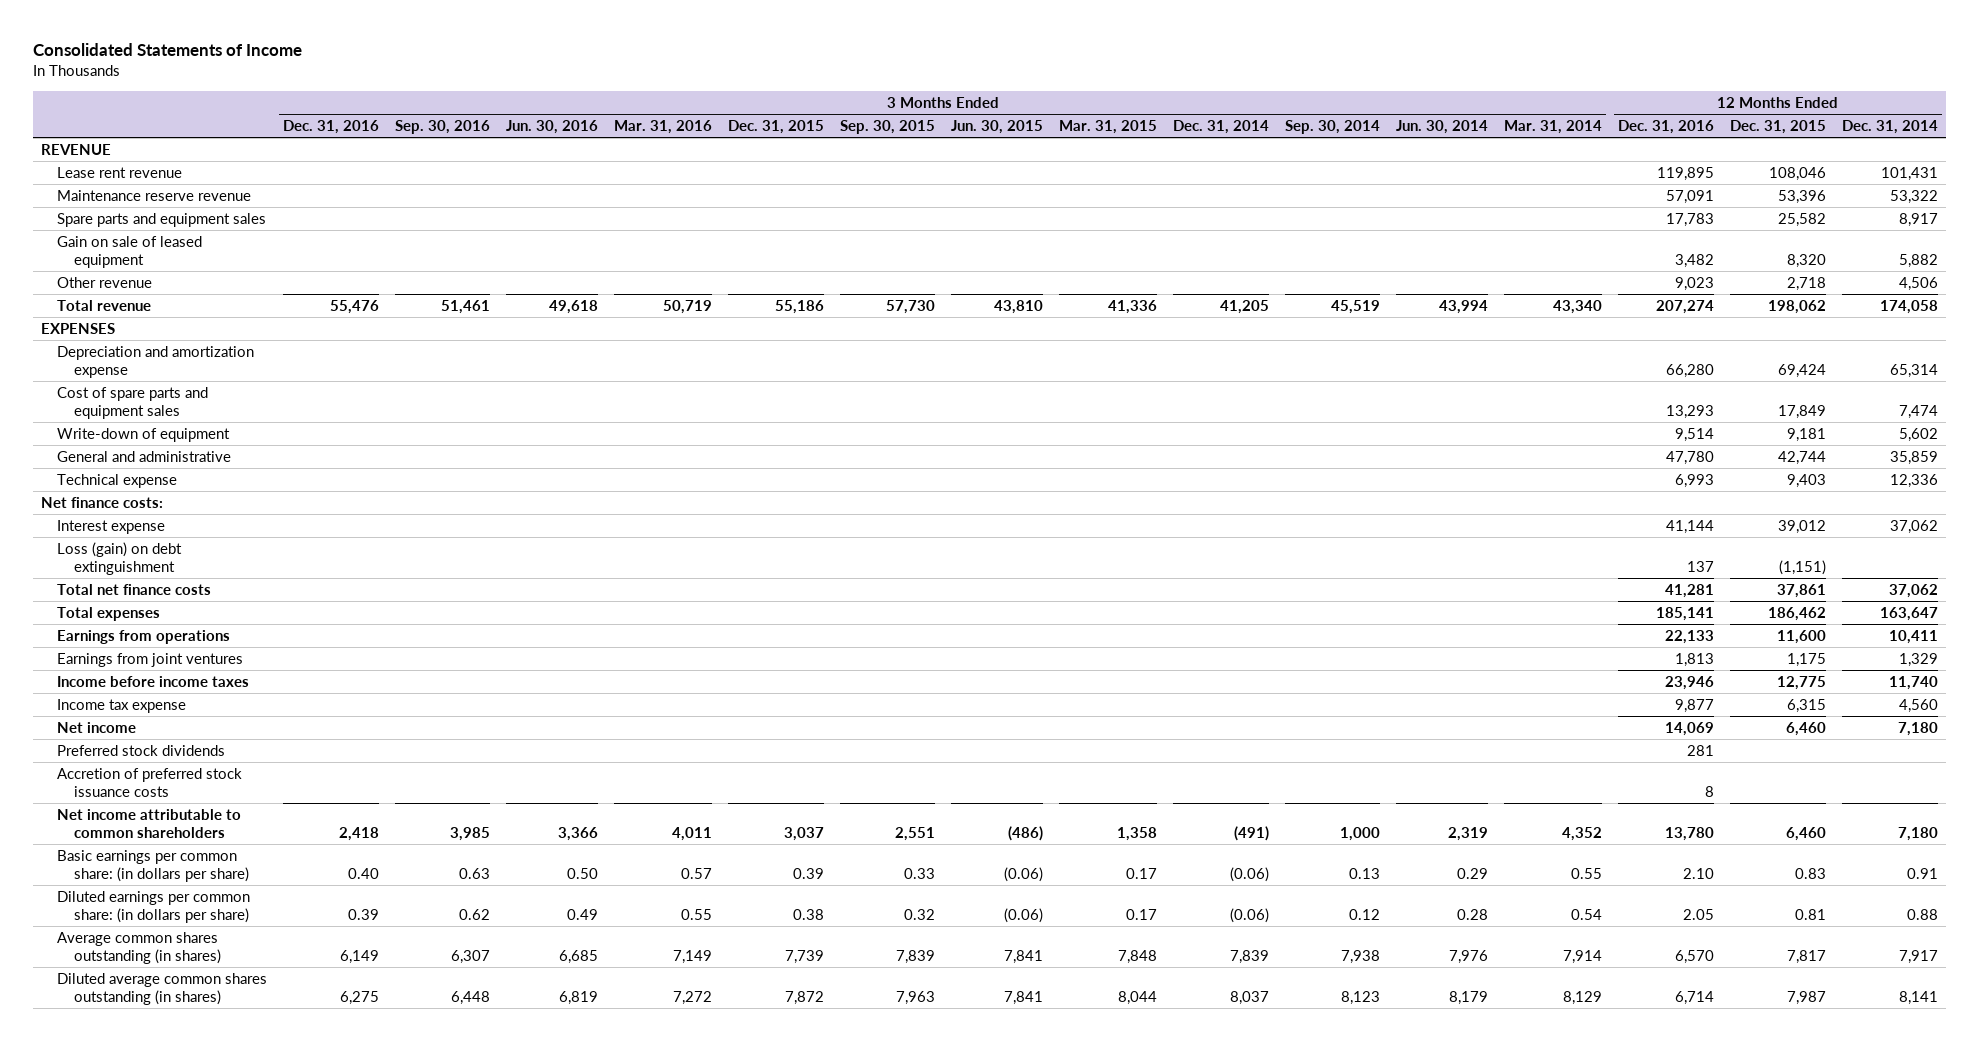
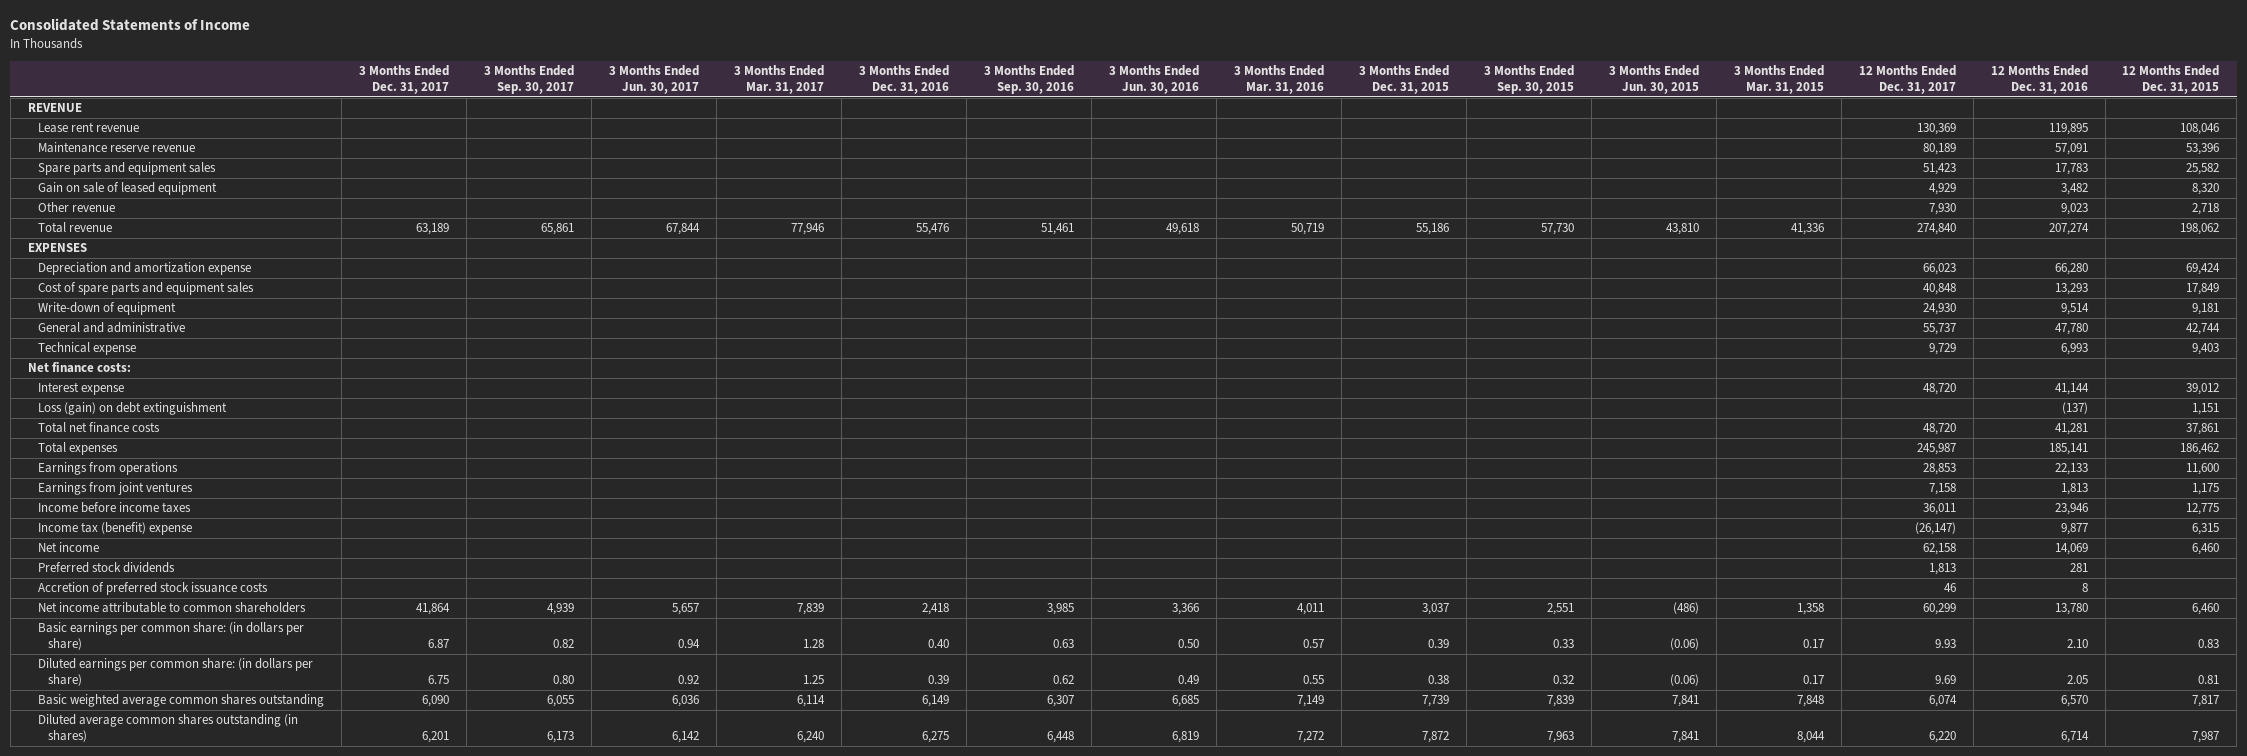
- | 3 Months Ended Dec. 31, 2016 | 3 Months Ended Sep. 30, 2016 | 3 Months Ended Jun. 30, 2016 | 3 Months Ended Mar. 31, 2016 | 3 Months Ended Dec. 31, 2015 | 3 Months Ended Sep. 30, 2015 | 3 Months Ended Jun. 30, 2015 | 3 Months Ended Mar. 31, 2015 | 3 Months Ended Dec. 31, 2014 | 3 Months Ended Sep. 30, 2014 | 3 Months Ended Jun. 30, 2014 | 3 Months Ended Mar. 31, 2014 | 12 Months Ended Dec. 31, 2016 | 12 Months Ended Dec. 31, 2015 | 12 Months Ended Dec. 31, 2014
+ | 3 Months Ended Dec. 31, 2017 | 3 Months Ended Sep. 30, 2017 | 3 Months Ended Jun. 30, 2017 | 3 Months Ended Mar. 31, 2017 | 3 Months Ended Dec. 31, 2016 | 3 Months Ended Sep. 30, 2016 | 3 Months Ended Jun. 30, 2016 | 3 Months Ended Mar. 31, 2016 | 3 Months Ended Dec. 31, 2015 | 3 Months Ended Sep. 30, 2015 | 3 Months Ended Jun. 30, 2015 | 3 Months Ended Mar. 31, 2015 | 12 Months Ended Dec. 31, 2017 | 12 Months Ended Dec. 31, 2016 | 12 Months Ended Dec. 31, 2015
- Loss (gain) on debt extinguishment | | | | | | | | | | | | | 137 | (1,151) |
+ Loss (gain) on debt extinguishment | | | | | | | | | | | | | | (137) | 1,151
- Income tax expense | | | | | | | | | | | | | 9,877 | 6,315 | 4,560
+ Income tax (benefit) expense | | | | | | | | | | | | | (26,147) | 9,877 | 6,315
- Average common shares outstanding (in shares) | 6,149 | 6,307 | 6,685 | 7,149 | 7,739 | 7,839 | 7,841 | 7,848 | 7,839 | 7,938 | 7,976 | 7,914 | 6,570 | 7,817 | 7,917
+ Basic weighted average common shares outstanding | 6,090 | 6,055 | 6,036 | 6,114 | 6,149 | 6,307 | 6,685 | 7,149 | 7,739 | 7,839 | 7,841 | 7,848 | 6,074 | 6,570 | 7,817

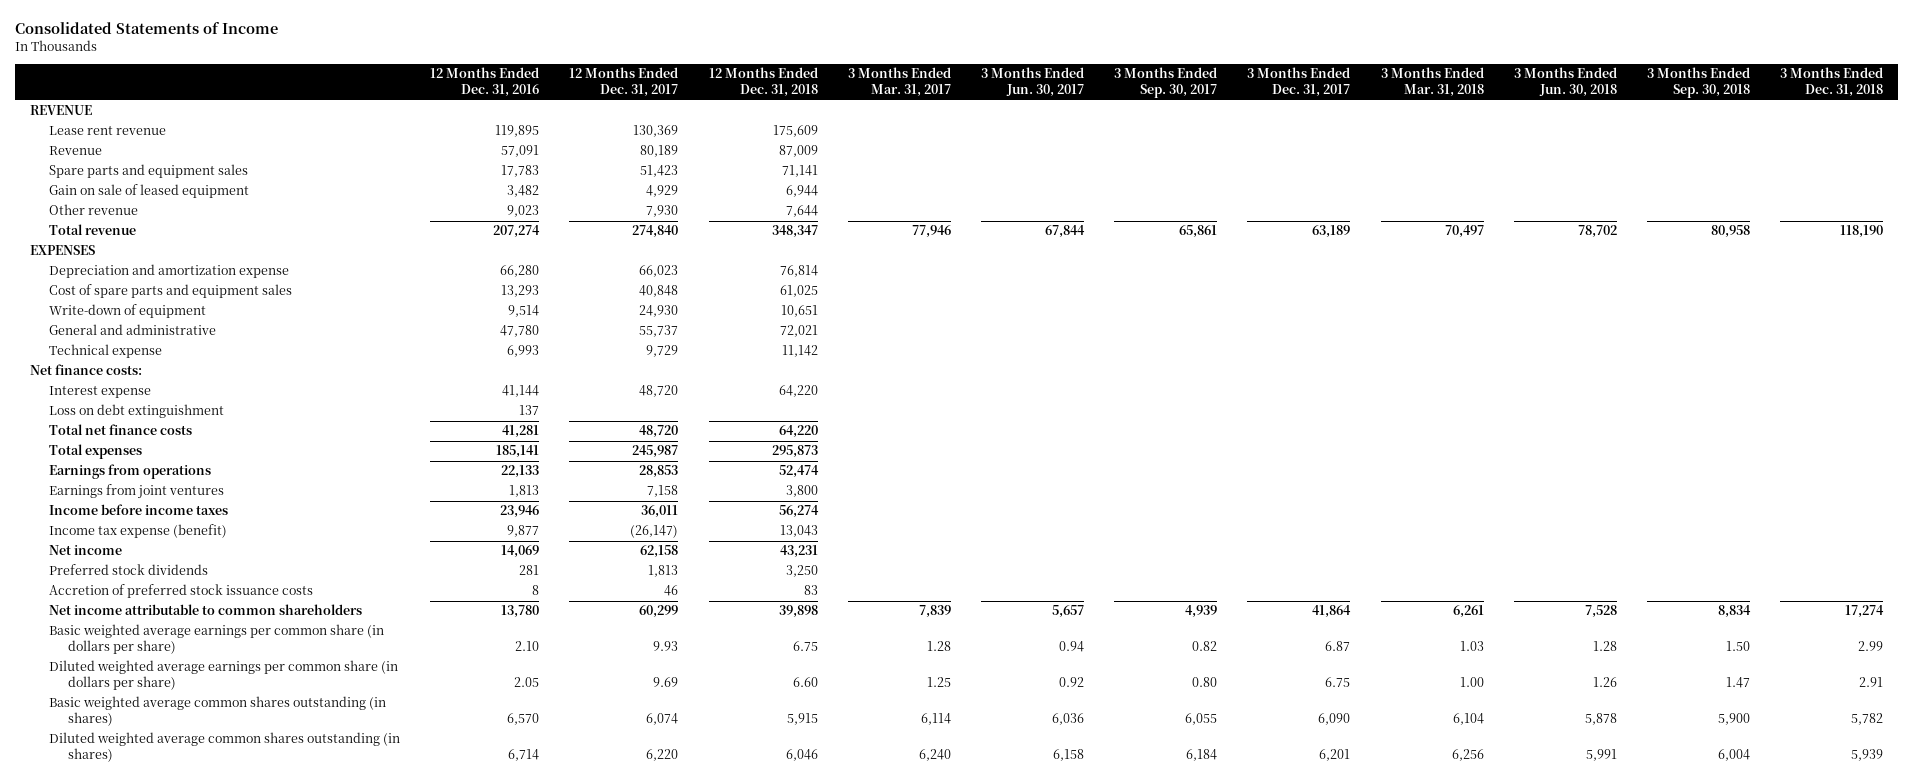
- | 3 Months Ended Dec. 31, 2017 | 3 Months Ended Sep. 30, 2017 | 3 Months Ended Jun. 30, 2017 | 3 Months Ended Mar. 31, 2017 | 3 Months Ended Dec. 31, 2016 | 3 Months Ended Sep. 30, 2016 | 3 Months Ended Jun. 30, 2016 | 3 Months Ended Mar. 31, 2016 | 3 Months Ended Dec. 31, 2015 | 3 Months Ended Sep. 30, 2015 | 3 Months Ended Jun. 30, 2015 | 3 Months Ended Mar. 31, 2015 | 12 Months Ended Dec. 31, 2017 | 12 Months Ended Dec. 31, 2016 | 12 Months Ended Dec. 31, 2015
+ | 12 Months Ended Dec. 31, 2016 | 12 Months Ended Dec. 31, 2017 | 12 Months Ended Dec. 31, 2018 | 3 Months Ended Mar. 31, 2017 | 3 Months Ended Jun. 30, 2017 | 3 Months Ended Sep. 30, 2017 | 3 Months Ended Dec. 31, 2017 | 3 Months Ended Mar. 31, 2018 | 3 Months Ended Jun. 30, 2018 | 3 Months Ended Sep. 30, 2018 | 3 Months Ended Dec. 31, 2018
- Maintenance reserve revenue | | | | | | | | | | | | | 80,189 | 57,091 | 53,396
+ Revenue | 57,091 | 80,189 | 87,009 | | | | | | | |
- Loss (gain) on debt extinguishment | | | | | | | | | | | | | | (137) | 1,151
+ Loss on debt extinguishment | 137 | | | | | | | | | |
- Income tax (benefit) expense | | | | | | | | | | | | | (26,147) | 9,877 | 6,315
+ Income tax expense (benefit) | 9,877 | (26,147) | 13,043 | | | | | | | |
- Basic earnings per common share: (in dollars per share) | 6.87 | 0.82 | 0.94 | 1.28 | 0.40 | 0.63 | 0.50 | 0.57 | 0.39 | 0.33 | (0.06) | 0.17 | 9.93 | 2.10 | 0.83
- Diluted earnings per common share: (in dollars per share) | 6.75 | 0.80 | 0.92 | 1.25 | 0.39 | 0.62 | 0.49 | 0.55 | 0.38 | 0.32 | (0.06) | 0.17 | 9.69 | 2.05 | 0.81
- Basic weighted average common shares outstanding | 6,090 | 6,055 | 6,036 | 6,114 | 6,149 | 6,307 | 6,685 | 7,149 | 7,739 | 7,839 | 7,841 | 7,848 | 6,074 | 6,570 | 7,817
- Diluted average common shares outstanding (in shares) | 6,201 | 6,173 | 6,142 | 6,240 | 6,275 | 6,448 | 6,819 | 7,272 | 7,872 | 7,963 | 7,841 | 8,044 | 6,220 | 6,714 | 7,987
+ Basic weighted average earnings per common share (in dollars per share) | 2.10 | 9.93 | 6.75 | 1.28 | 0.94 | 0.82 | 6.87 | 1.03 | 1.28 | 1.50 | 2.99
+ Diluted weighted average earnings per common share (in dollars per share) | 2.05 | 9.69 | 6.60 | 1.25 | 0.92 | 0.80 | 6.75 | 1.00 | 1.26 | 1.47 | 2.91
+ Basic weighted average common shares outstanding (in shares) | 6,570 | 6,074 | 5,915 | 6,114 | 6,036 | 6,055 | 6,090 | 6,104 | 5,878 | 5,900 | 5,782
+ Diluted weighted average common shares outstanding (in shares) | 6,714 | 6,220 | 6,046 | 6,240 | 6,158 | 6,184 | 6,201 | 6,256 | 5,991 | 6,004 | 5,939

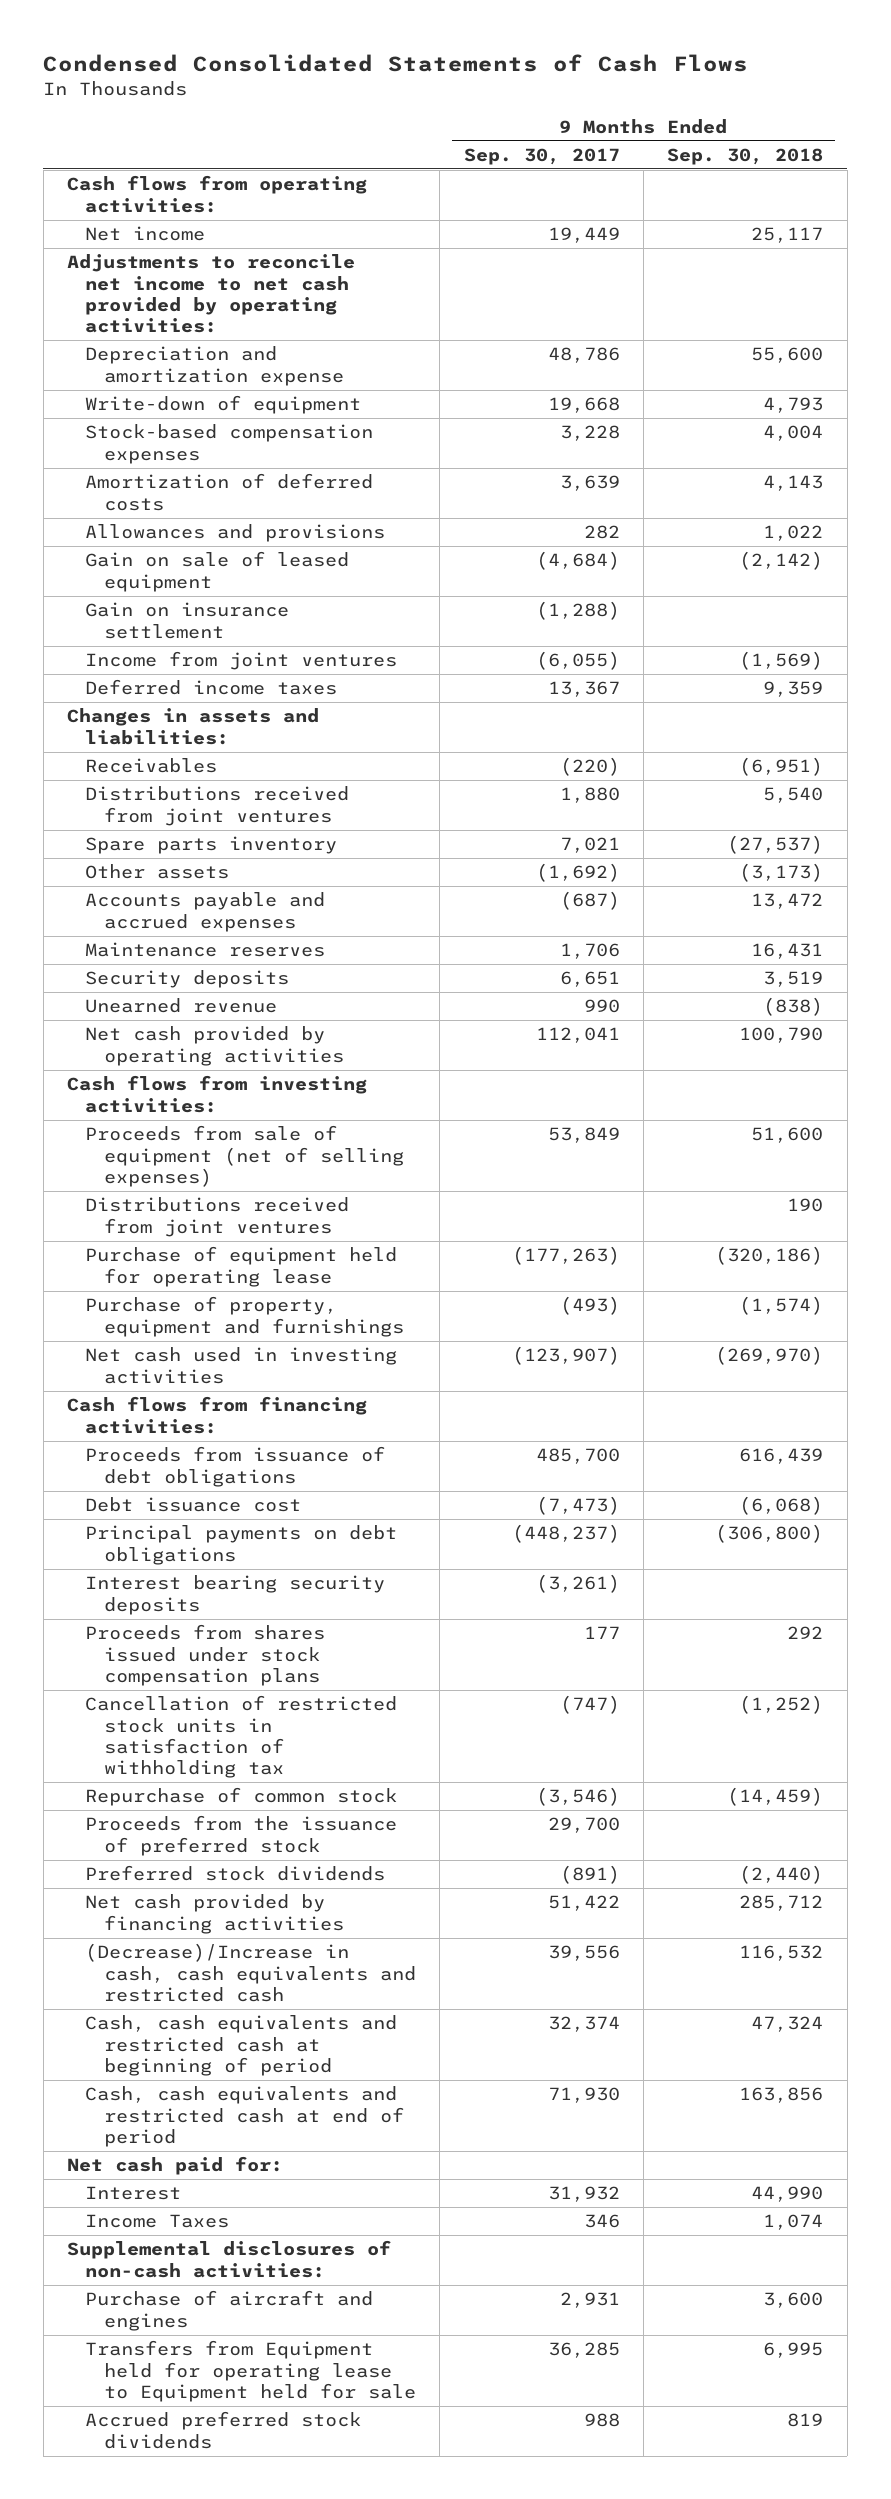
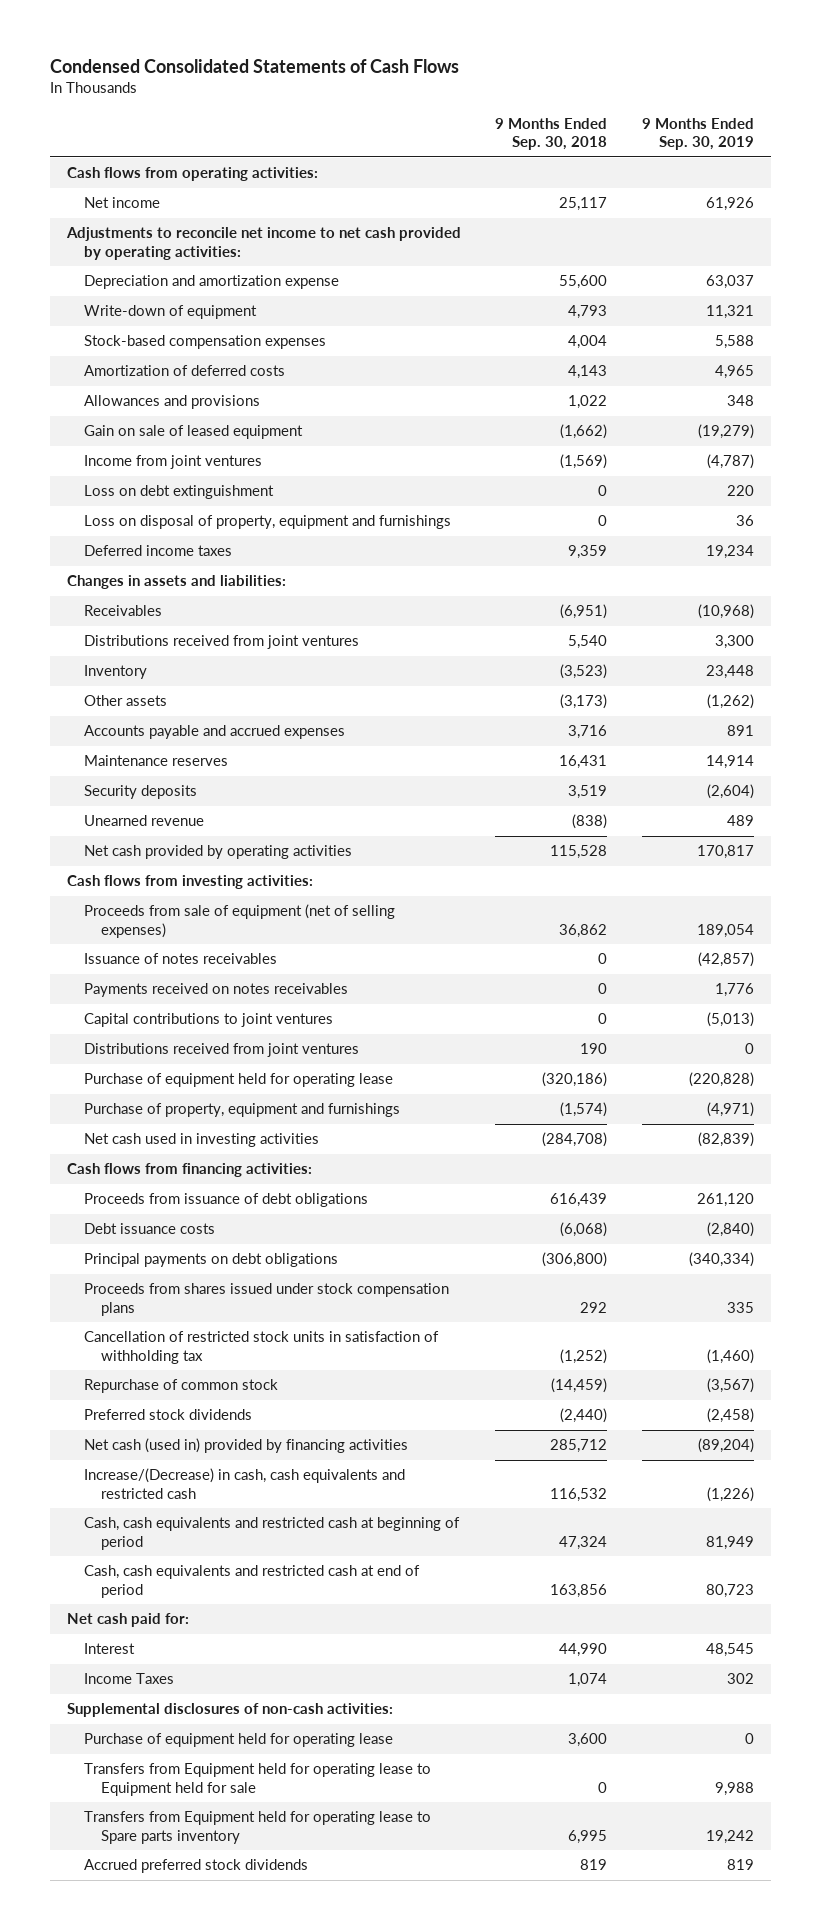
- | 9 Months Ended Sep. 30, 2017 | 9 Months Ended Sep. 30, 2018
+ | 9 Months Ended Sep. 30, 2018 | 9 Months Ended Sep. 30, 2019
- Gain on sale of leased equipment | (4,684) | (2,142)
- Gain on insurance settlement | (1,288) |
+ Gain on sale of leased equipment | (1,662) | (19,279)
+ Loss on debt extinguishment | 0 | 220
+ Loss on disposal of property, equipment and furnishings | 0 | 36
- Spare parts inventory | 7,021 | (27,537)
+ Inventory | (3,523) | 23,448
- Accounts payable and accrued expenses | (687) | 13,472
+ Accounts payable and accrued expenses | 3,716 | 891
- Net cash provided by operating activities | 112,041 | 100,790
+ Net cash provided by operating activities | 115,528 | 170,817
- Proceeds from sale of equipment (net of selling expenses) | 53,849 | 51,600
+ Proceeds from sale of equipment (net of selling expenses) | 36,862 | 189,054
+ Issuance of notes receivables | 0 | (42,857)
+ Payments received on notes receivables | 0 | 1,776
+ Capital contributions to joint ventures | 0 | (5,013)
- Net cash used in investing activities | (123,907) | (269,970)
+ Net cash used in investing activities | (284,708) | (82,839)
- Debt issuance cost | (7,473) | (6,068)
+ Debt issuance costs | (6,068) | (2,840)
- Interest bearing security deposits | (3,261) |
- Proceeds from the issuance of preferred stock | 29,700 |
- Net cash provided by financing activities | 51,422 | 285,712
- (Decrease)/Increase in cash, cash equivalents and restricted cash | 39,556 | 116,532
+ Net cash (used in) provided by financing activities | 285,712 | (89,204)
+ Increase/(Decrease) in cash, cash equivalents and restricted cash | 116,532 | (1,226)
- Purchase of aircraft and engines | 2,931 | 3,600
- Transfers from Equipment held for operating lease to Equipment held for sale | 36,285 | 6,995
+ Purchase of equipment held for operating lease | 3,600 | 0
+ Transfers from Equipment held for operating lease to Equipment held for sale | 0 | 9,988
+ Transfers from Equipment held for operating lease to Spare parts inventory | 6,995 | 19,242

